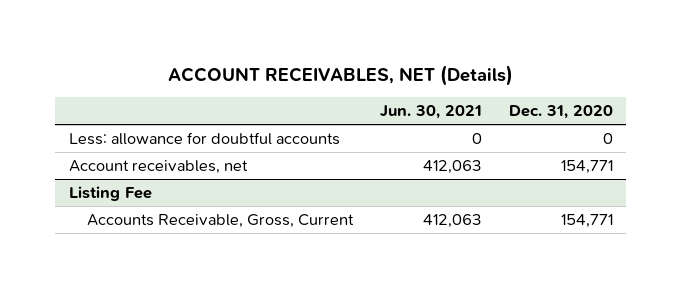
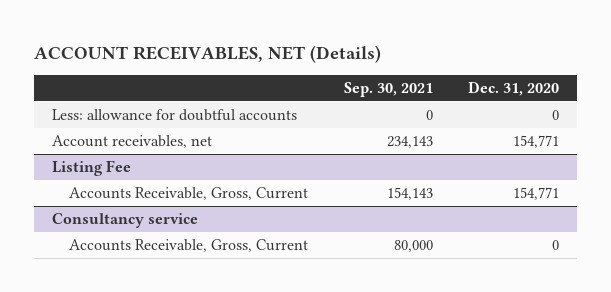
- | Jun. 30, 2021 | Dec. 31, 2020
+ | Sep. 30, 2021 | Dec. 31, 2020
+ Consultancy service
+ Accounts Receivable, Gross, Current | 80,000 | 0

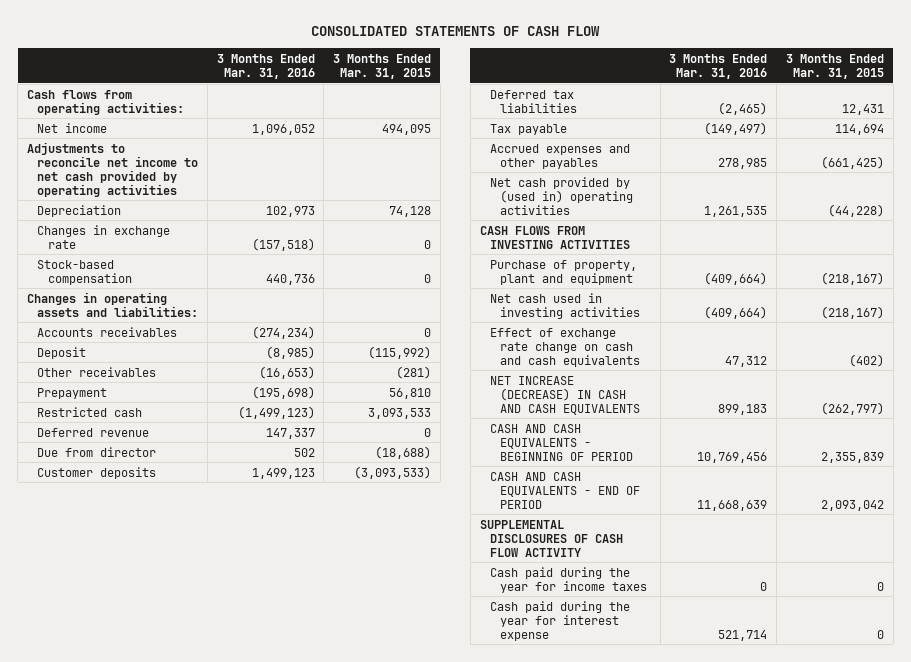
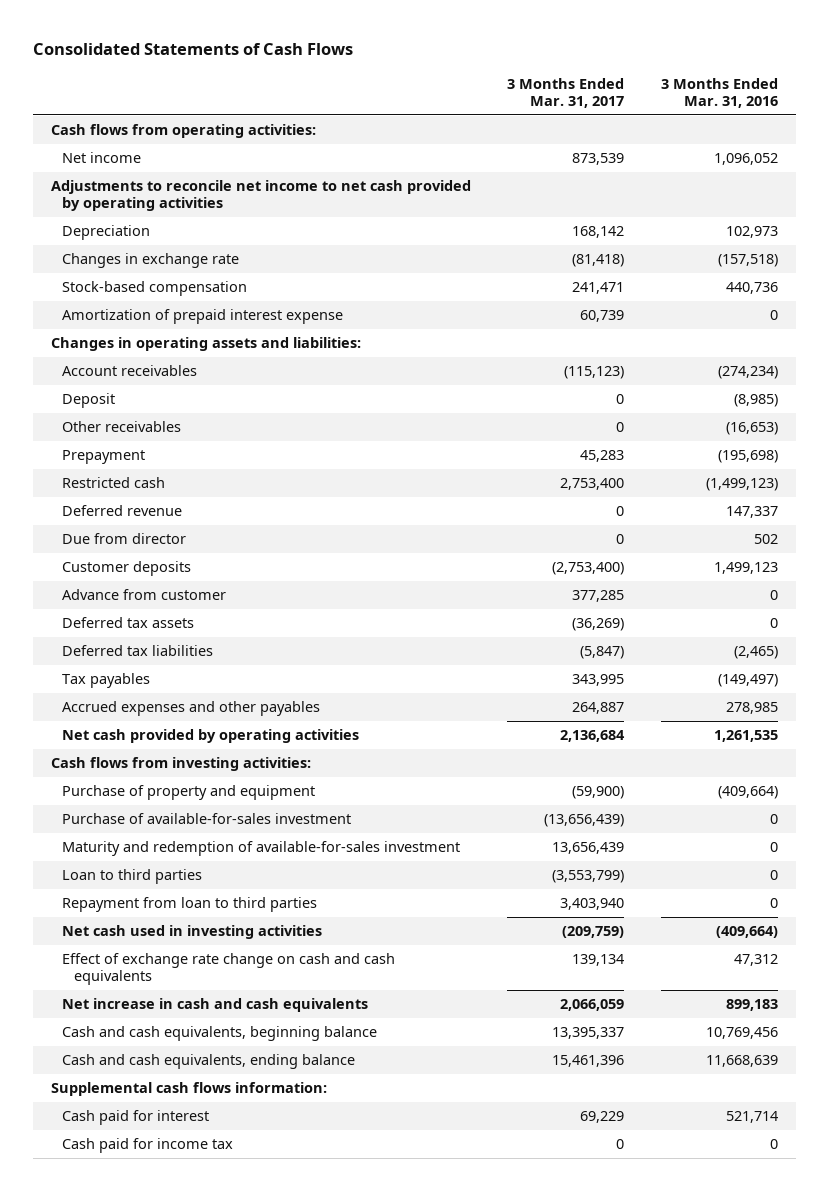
- CONSOLIDATED STATEMENTS OF CASH FLOW
+ Consolidated Statements of Cash Flows
- | 3 Months Ended Mar. 31, 2016 | 3 Months Ended Mar. 31, 2015
+ | 3 Months Ended Mar. 31, 2017 | 3 Months Ended Mar. 31, 2016
+ Amortization of prepaid interest expense | 60,739 | 0
- Accounts receivables | (274,234) | 0
+ Account receivables | (115,123) | (274,234)
+ Advance from customer | 377,285 | 0
+ Deferred tax assets | (36,269) | 0
- Tax payable | (149,497) | 114,694
+ Tax payables | 343,995 | (149,497)
- Net cash provided by (used in) operating activities | 1,261,535 | (44,228)
- CASH FLOWS FROM INVESTING ACTIVITIES
- Purchase of property, plant and equipment | (409,664) | (218,167)
+ Net cash provided by operating activities | 2,136,684 | 1,261,535
+ Cash flows from investing activities:
+ Purchase of property and equipment | (59,900) | (409,664)
+ Purchase of available-for-sales investment | (13,656,439) | 0
+ Maturity and redemption of available-for-sales investment | 13,656,439 | 0
+ Loan to third parties | (3,553,799) | 0
+ Repayment from loan to third parties | 3,403,940 | 0
- NET INCREASE (DECREASE) IN CASH AND CASH EQUIVALENTS | 899,183 | (262,797)
- CASH AND CASH EQUIVALENTS - BEGINNING OF PERIOD | 10,769,456 | 2,355,839
- CASH AND CASH EQUIVALENTS - END OF PERIOD | 11,668,639 | 2,093,042
- SUPPLEMENTAL DISCLOSURES OF CASH FLOW ACTIVITY
- Cash paid during the year for income taxes | 0 | 0
- Cash paid during the year for interest expense | 521,714 | 0
+ Net increase in cash and cash equivalents | 2,066,059 | 899,183
+ Cash and cash equivalents, beginning balance | 13,395,337 | 10,769,456
+ Cash and cash equivalents, ending balance | 15,461,396 | 11,668,639
+ Supplemental cash flows information:
+ Cash paid for interest | 69,229 | 521,714
+ Cash paid for income tax | 0 | 0

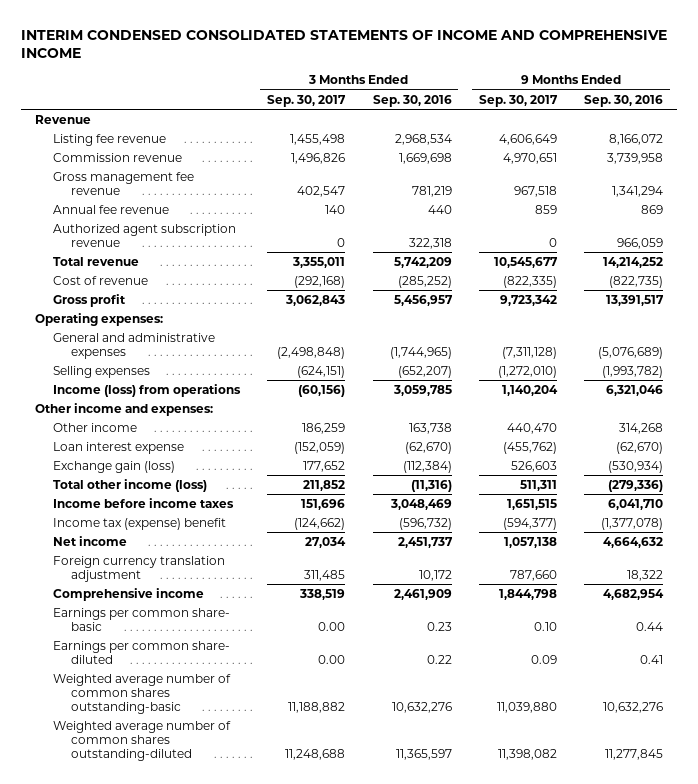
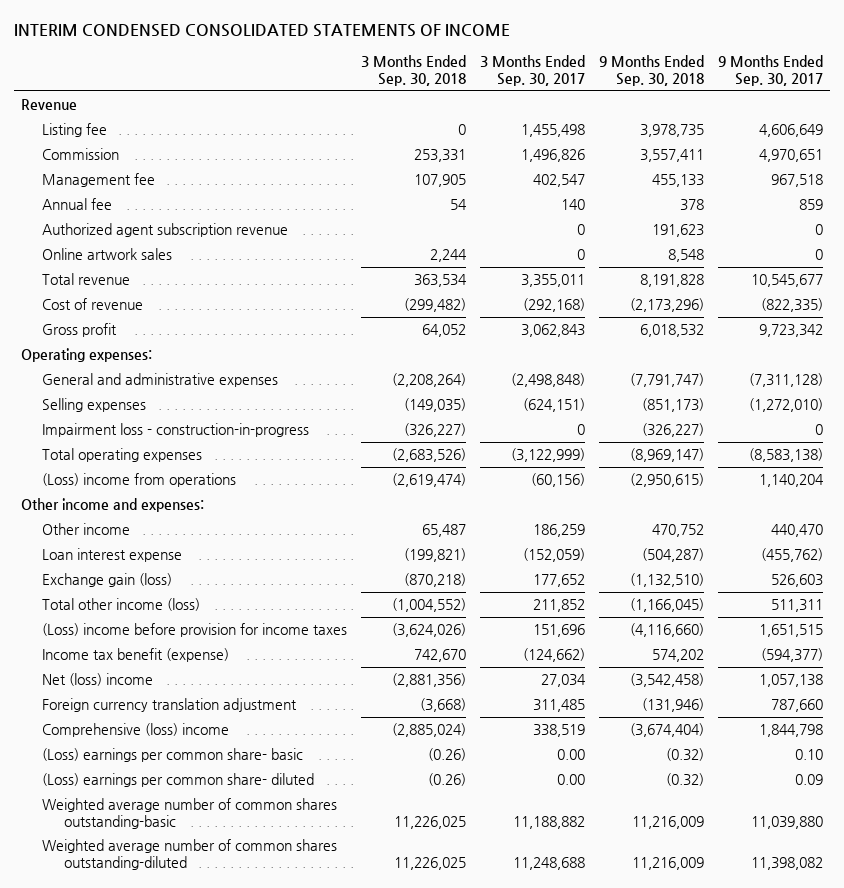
- INTERIM CONDENSED CONSOLIDATED STATEMENTS OF INCOME AND COMPREHENSIVE INCOME
+ INTERIM CONDENSED CONSOLIDATED STATEMENTS OF INCOME
- | 3 Months Ended Sep. 30, 2017 | 3 Months Ended Sep. 30, 2016 | 9 Months Ended Sep. 30, 2017 | 9 Months Ended Sep. 30, 2016
+ | 3 Months Ended Sep. 30, 2018 | 3 Months Ended Sep. 30, 2017 | 9 Months Ended Sep. 30, 2018 | 9 Months Ended Sep. 30, 2017
- Listing fee revenue | 1,455,498 | 2,968,534 | 4,606,649 | 8,166,072
- Commission revenue | 1,496,826 | 1,669,698 | 4,970,651 | 3,739,958
- Gross management fee revenue | 402,547 | 781,219 | 967,518 | 1,341,294
- Annual fee revenue | 140 | 440 | 859 | 869
+ Listing fee | 0 | 1,455,498 | 3,978,735 | 4,606,649
+ Commission | 253,331 | 1,496,826 | 3,557,411 | 4,970,651
+ Management fee | 107,905 | 402,547 | 455,133 | 967,518
+ Annual fee | 54 | 140 | 378 | 859
+ Online artwork sales | 2,244 | 0 | 8,548 | 0
- Income (loss) from operations | (60,156) | 3,059,785 | 1,140,204 | 6,321,046
+ Impairment loss - construction-in-progress | (326,227) | 0 | (326,227) | 0
+ Total operating expenses | (2,683,526) | (3,122,999) | (8,969,147) | (8,583,138)
+ (Loss) income from operations | (2,619,474) | (60,156) | (2,950,615) | 1,140,204
- Income before income taxes | 151,696 | 3,048,469 | 1,651,515 | 6,041,710
- Income tax (expense) benefit | (124,662) | (596,732) | (594,377) | (1,377,078)
- Net income | 27,034 | 2,451,737 | 1,057,138 | 4,664,632
+ (Loss) income before provision for income taxes | (3,624,026) | 151,696 | (4,116,660) | 1,651,515
+ Income tax benefit (expense) | 742,670 | (124,662) | 574,202 | (594,377)
+ Net (loss) income | (2,881,356) | 27,034 | (3,542,458) | 1,057,138
- Comprehensive income | 338,519 | 2,461,909 | 1,844,798 | 4,682,954
- Earnings per common share- basic | 0.00 | 0.23 | 0.10 | 0.44
- Earnings per common share- diluted | 0.00 | 0.22 | 0.09 | 0.41
+ Comprehensive (loss) income | (2,885,024) | 338,519 | (3,674,404) | 1,844,798
+ (Loss) earnings per common share- basic | (0.26) | 0.00 | (0.32) | 0.10
+ (Loss) earnings per common share- diluted | (0.26) | 0.00 | (0.32) | 0.09

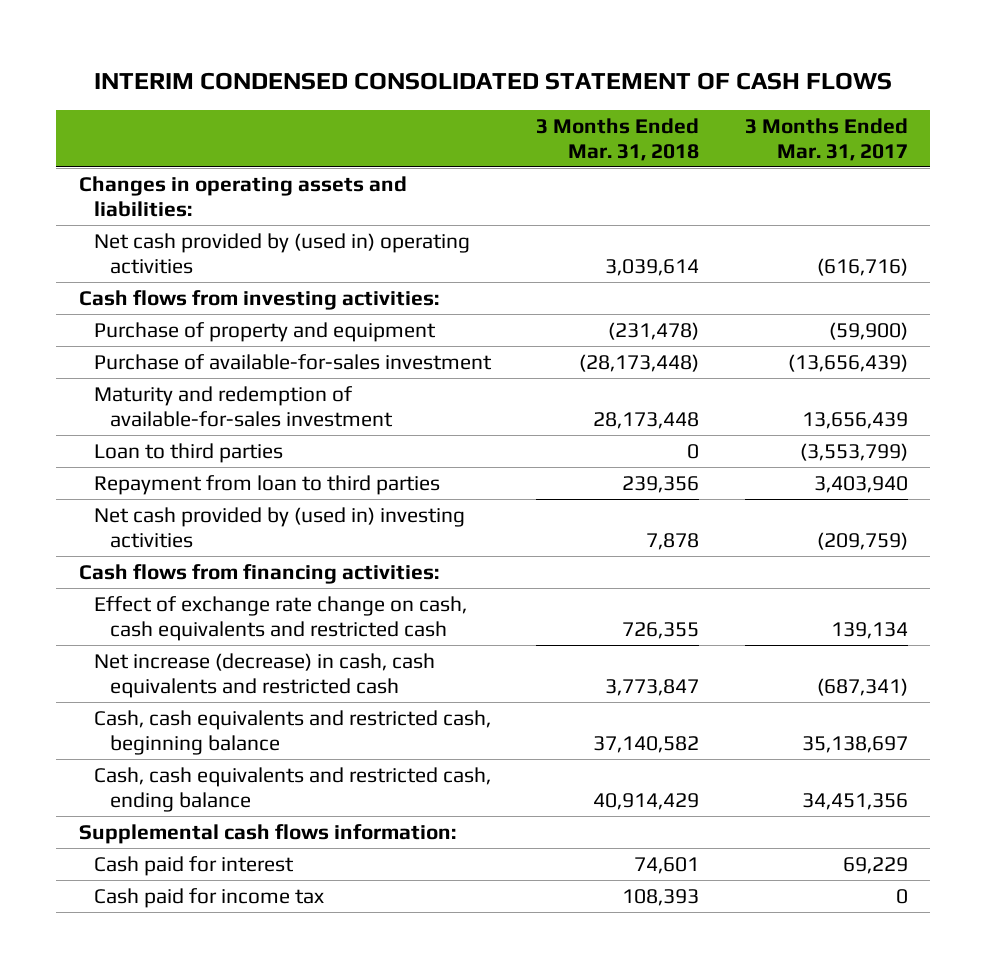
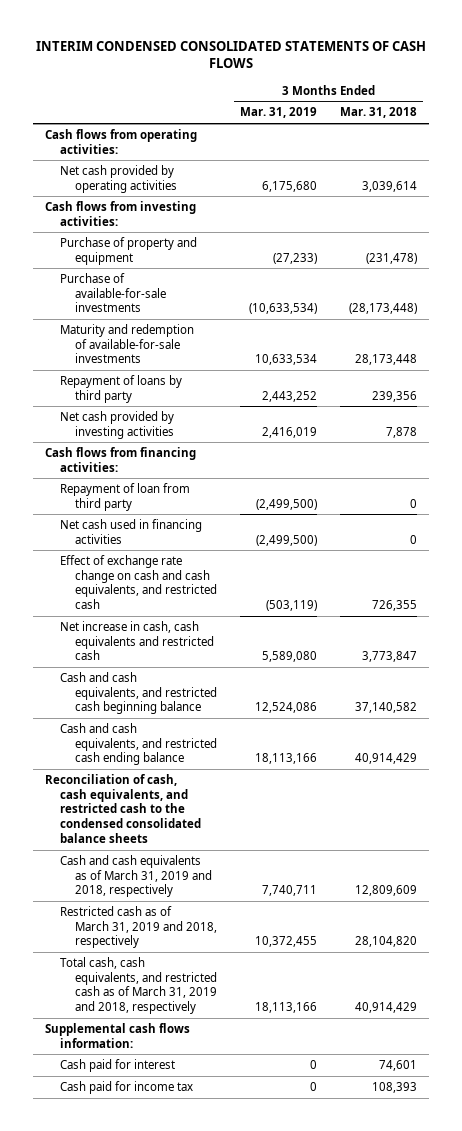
- INTERIM CONDENSED CONSOLIDATED STATEMENT OF CASH FLOWS
+ INTERIM CONDENSED CONSOLIDATED STATEMENTS OF CASH FLOWS
- | 3 Months Ended Mar. 31, 2018 | 3 Months Ended Mar. 31, 2017
+ | 3 Months Ended Mar. 31, 2019 | 3 Months Ended Mar. 31, 2018
- Changes in operating assets and liabilities:
- Net cash provided by (used in) operating activities | 3,039,614 | (616,716)
+ Cash flows from operating activities:
+ Net cash provided by operating activities | 6,175,680 | 3,039,614
- Purchase of available-for-sales investment | (28,173,448) | (13,656,439)
- Maturity and redemption of available-for-sales investment | 28,173,448 | 13,656,439
- Loan to third parties | 0 | (3,553,799)
- Repayment from loan to third parties | 239,356 | 3,403,940
- Net cash provided by (used in) investing activities | 7,878 | (209,759)
+ Purchase of available-for-sale investments | (10,633,534) | (28,173,448)
+ Maturity and redemption of available-for-sale investments | 10,633,534 | 28,173,448
+ Repayment of loans by third party | 2,443,252 | 239,356
+ Net cash provided by investing activities | 2,416,019 | 7,878
- Effect of exchange rate change on cash, cash equivalents and restricted cash | 726,355 | 139,134
- Net increase (decrease) in cash, cash equivalents and restricted cash | 3,773,847 | (687,341)
- Cash, cash equivalents and restricted cash, beginning balance | 37,140,582 | 35,138,697
- Cash, cash equivalents and restricted cash, ending balance | 40,914,429 | 34,451,356
+ Repayment of loan from third party | (2,499,500) | 0
+ Net cash used in financing activities | (2,499,500) | 0
+ Effect of exchange rate change on cash and cash equivalents, and restricted cash | (503,119) | 726,355
+ Net increase in cash, cash equivalents and restricted cash | 5,589,080 | 3,773,847
+ Cash and cash equivalents, and restricted cash beginning balance | 12,524,086 | 37,140,582
+ Cash and cash equivalents, and restricted cash ending balance | 18,113,166 | 40,914,429
+ Reconciliation of cash, cash equivalents, and restricted cash to the condensed consolidated balance sheets
+ Cash and cash equivalents as of March 31, 2019 and 2018, respectively | 7,740,711 | 12,809,609
+ Restricted cash as of March 31, 2019 and 2018, respectively | 10,372,455 | 28,104,820
+ Total cash, cash equivalents, and restricted cash as of March 31, 2019 and 2018, respectively | 18,113,166 | 40,914,429

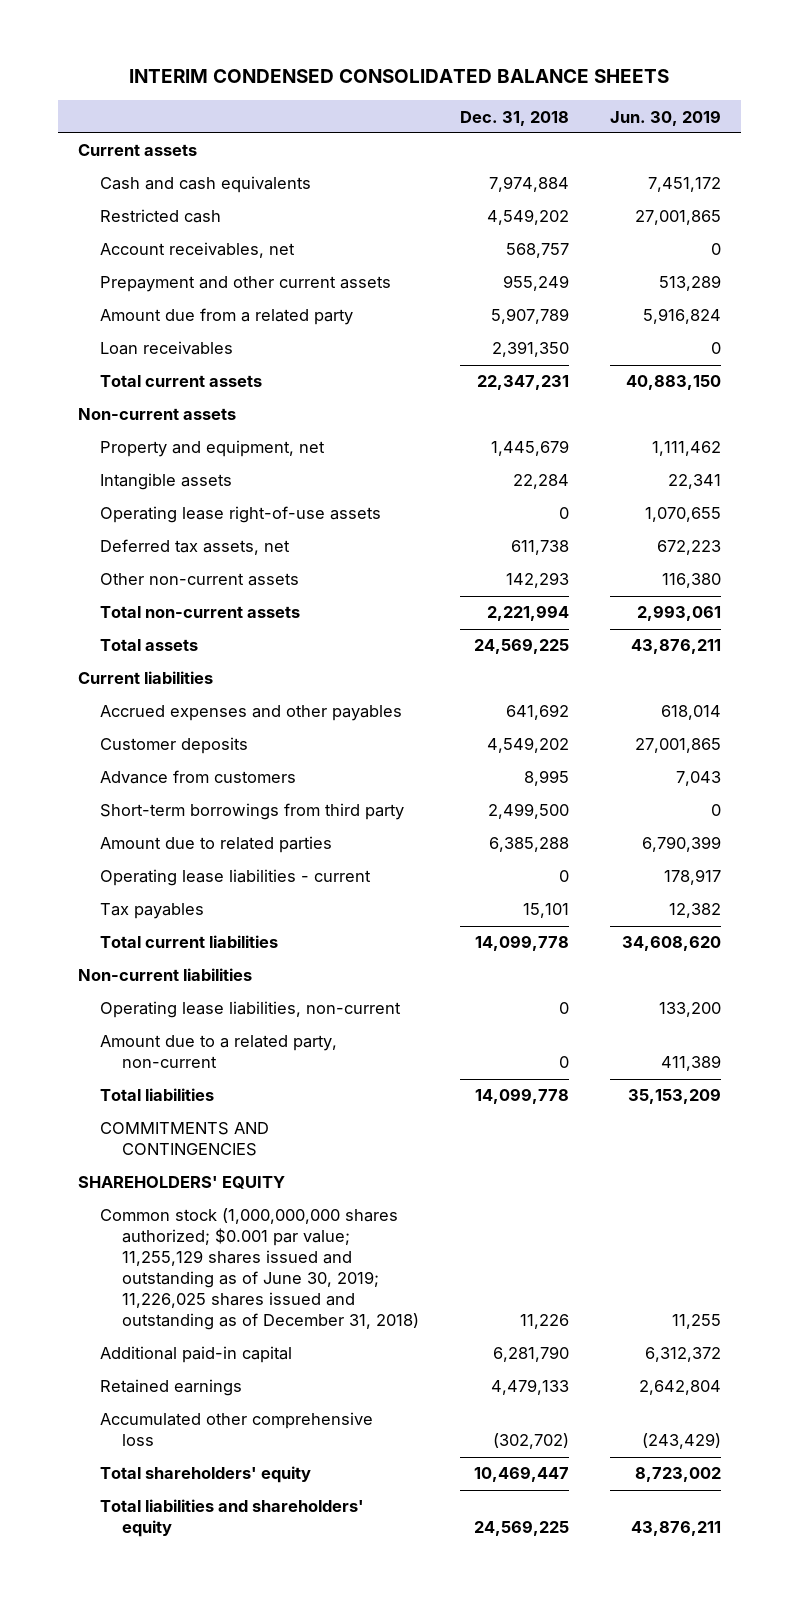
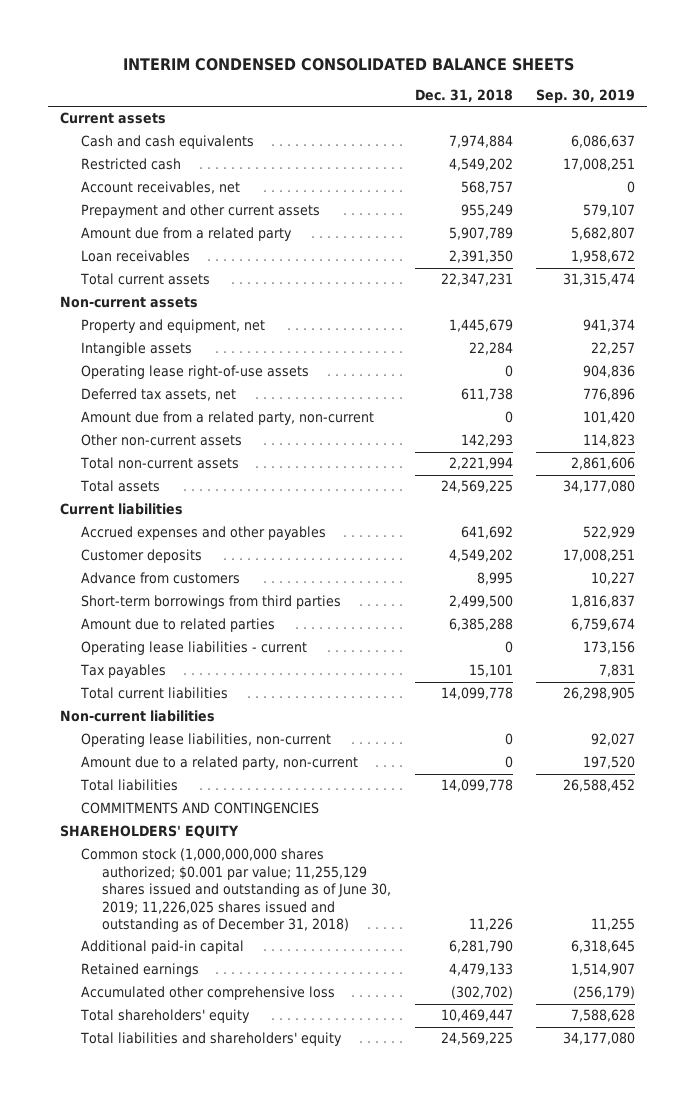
- | Dec. 31, 2018 | Jun. 30, 2019
+ | Dec. 31, 2018 | Sep. 30, 2019
+ Amount due from a related party, non-current | 0 | 101,420
- Short-term borrowings from third party | 2,499,500 | 0
+ Short-term borrowings from third parties | 2,499,500 | 1,816,837

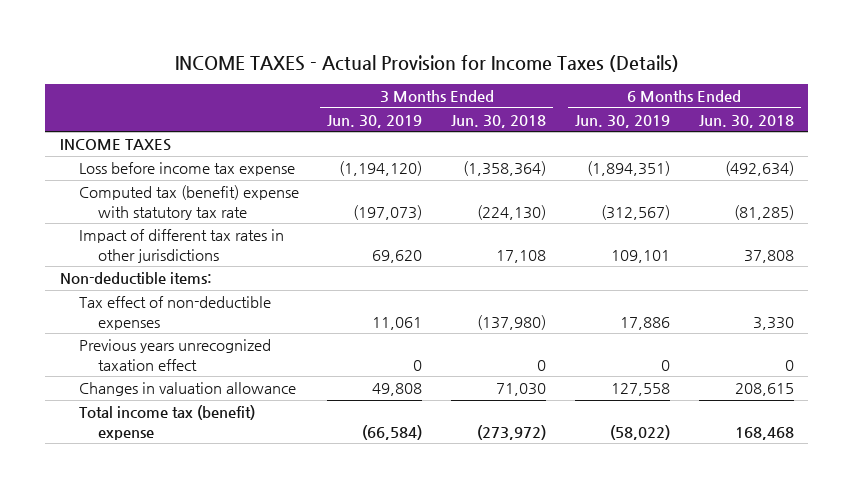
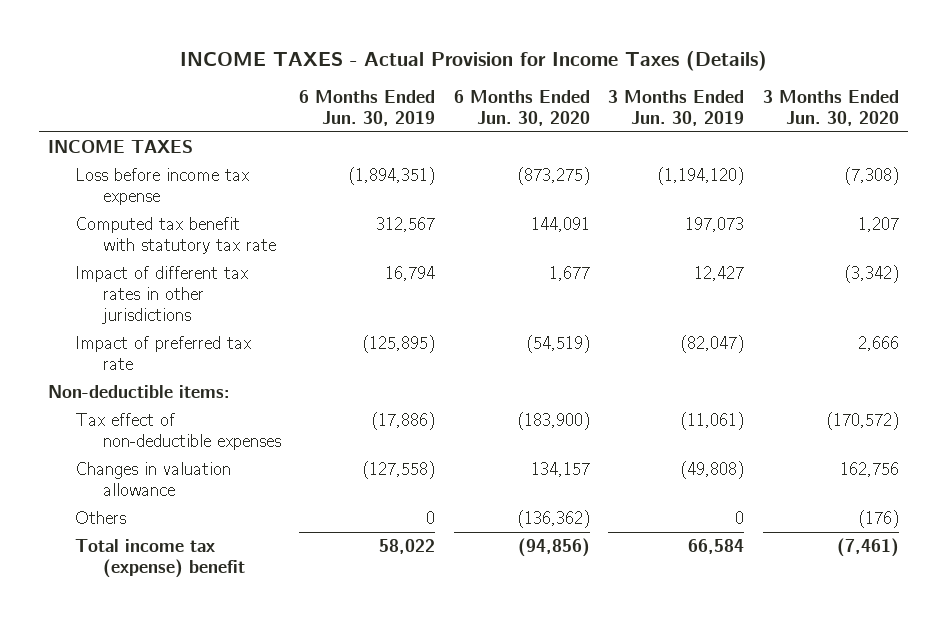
- | 3 Months Ended Jun. 30, 2019 | 3 Months Ended Jun. 30, 2018 | 6 Months Ended Jun. 30, 2019 | 6 Months Ended Jun. 30, 2018
+ | 6 Months Ended Jun. 30, 2019 | 6 Months Ended Jun. 30, 2020 | 3 Months Ended Jun. 30, 2019 | 3 Months Ended Jun. 30, 2020
- Computed tax (benefit) expense with statutory tax rate | (197,073) | (224,130) | (312,567) | (81,285)
- Impact of different tax rates in other jurisdictions | 69,620 | 17,108 | 109,101 | 37,808
+ Computed tax benefit with statutory tax rate | 312,567 | 144,091 | 197,073 | 1,207
+ Impact of different tax rates in other jurisdictions | 16,794 | 1,677 | 12,427 | (3,342)
+ Impact of preferred tax rate | (125,895) | (54,519) | (82,047) | 2,666
- Tax effect of non-deductible expenses | 11,061 | (137,980) | 17,886 | 3,330
- Previous years unrecognized taxation effect | 0 | 0 | 0 | 0
- Changes in valuation allowance | 49,808 | 71,030 | 127,558 | 208,615
- Total income tax (benefit) expense | (66,584) | (273,972) | (58,022) | 168,468
+ Tax effect of non-deductible expenses | (17,886) | (183,900) | (11,061) | (170,572)
+ Changes in valuation allowance | (127,558) | 134,157 | (49,808) | 162,756
+ Others | 0 | (136,362) | 0 | (176)
+ Total income tax (expense) benefit | 58,022 | (94,856) | 66,584 | (7,461)

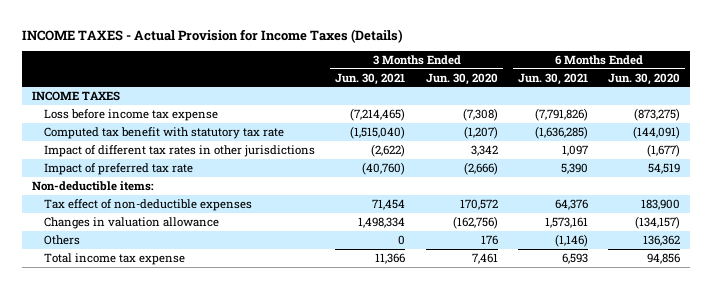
- | 6 Months Ended Jun. 30, 2019 | 6 Months Ended Jun. 30, 2020 | 3 Months Ended Jun. 30, 2019 | 3 Months Ended Jun. 30, 2020
+ | 3 Months Ended Jun. 30, 2021 | 3 Months Ended Jun. 30, 2020 | 6 Months Ended Jun. 30, 2021 | 6 Months Ended Jun. 30, 2020
- Computed tax benefit with statutory tax rate | 312,567 | 144,091 | 197,073 | 1,207
- Impact of different tax rates in other jurisdictions | 16,794 | 1,677 | 12,427 | (3,342)
- Impact of preferred tax rate | (125,895) | (54,519) | (82,047) | 2,666
+ Computed tax benefit with statutory tax rate | (1,515,040) | (1,207) | (1,636,285) | (144,091)
+ Impact of different tax rates in other jurisdictions | (2,622) | 3,342 | 1,097 | (1,677)
+ Impact of preferred tax rate | (40,760) | (2,666) | 5,390 | 54,519
- Tax effect of non-deductible expenses | (17,886) | (183,900) | (11,061) | (170,572)
- Changes in valuation allowance | (127,558) | 134,157 | (49,808) | 162,756
- Others | 0 | (136,362) | 0 | (176)
- Total income tax (expense) benefit | 58,022 | (94,856) | 66,584 | (7,461)
+ Tax effect of non-deductible expenses | 71,454 | 170,572 | 64,376 | 183,900
+ Changes in valuation allowance | 1,498,334 | (162,756) | 1,573,161 | (134,157)
+ Others | 0 | 176 | (1,146) | 136,362
+ Total income tax expense | 11,366 | 7,461 | 6,593 | 94,856

